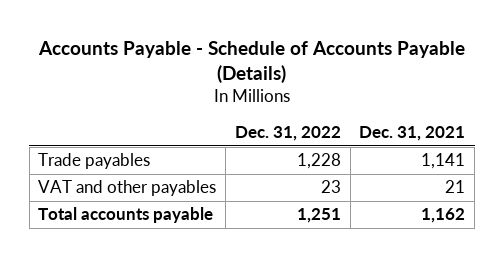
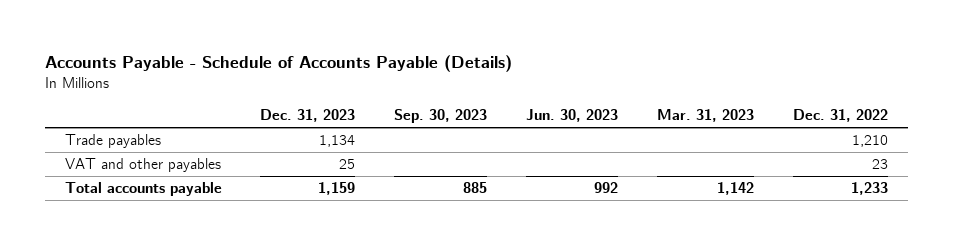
- | Dec. 31, 2022 | Dec. 31, 2021
+ | Dec. 31, 2023 | Sep. 30, 2023 | Jun. 30, 2023 | Mar. 31, 2023 | Dec. 31, 2022
- Trade payables | 1,228 | 1,141
+ Trade payables | 1,134 | | | | 1,210
- Total accounts payable | 1,251 | 1,162
+ Total accounts payable | 1,159 | 885 | 992 | 1,142 | 1,233

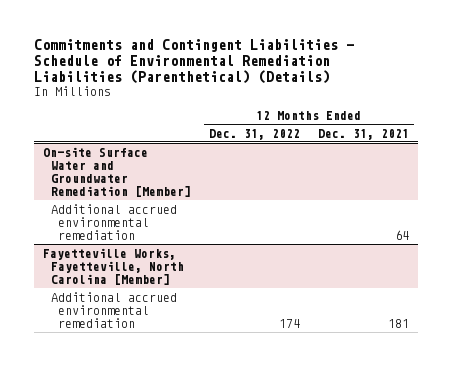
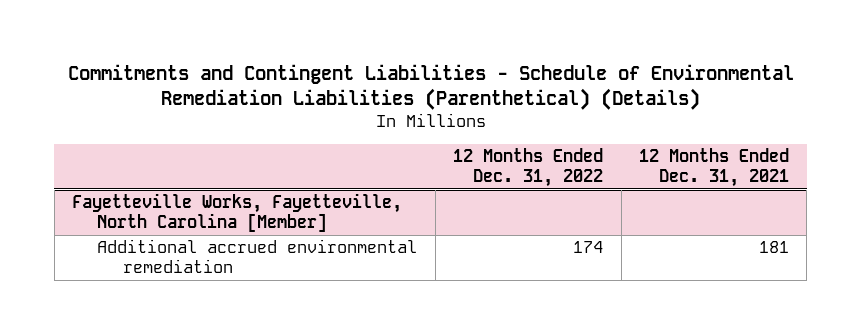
- On-site Surface Water and Groundwater Remediation [Member]
- Additional accrued environmental remediation | | 64

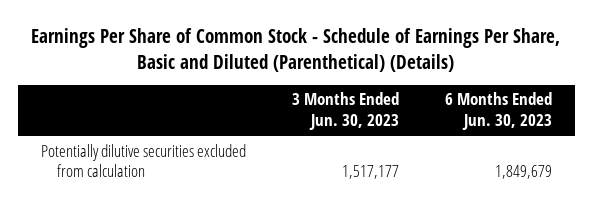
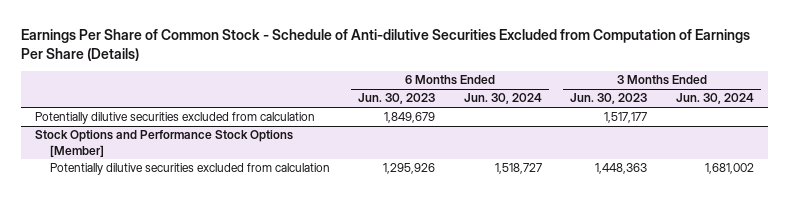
- Earnings Per Share of Common Stock - Schedule of Earnings Per Share, Basic and Diluted (Parenthetical) (Details)
+ Earnings Per Share of Common Stock - Schedule of Anti-dilutive Securities Excluded from Computation of Earnings Per Share (Details)
- | 3 Months Ended Jun. 30, 2023 | 6 Months Ended Jun. 30, 2023
+ | 6 Months Ended Jun. 30, 2023 | 6 Months Ended Jun. 30, 2024 | 3 Months Ended Jun. 30, 2023 | 3 Months Ended Jun. 30, 2024
+ Stock Options and Performance Stock Options [Member]
+ Potentially dilutive securities excluded from calculation | 1,295,926 | 1,518,727 | 1,448,363 | 1,681,002

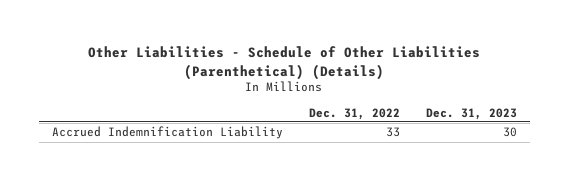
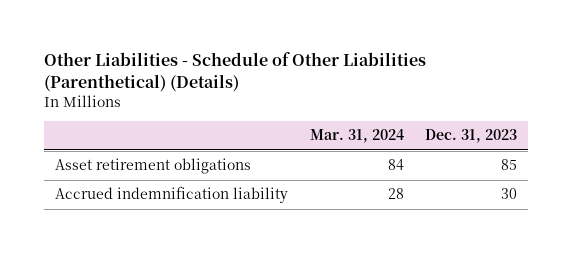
- | Dec. 31, 2022 | Dec. 31, 2023
+ | Mar. 31, 2024 | Dec. 31, 2023
- Accrued Indemnification Liability | 33 | 30
+ Asset retirement obligations | 84 | 85
+ Accrued indemnification liability | 28 | 30

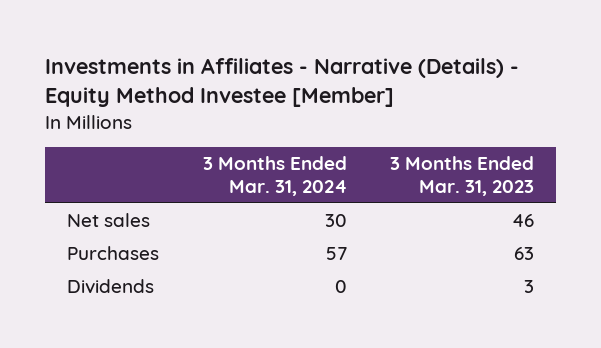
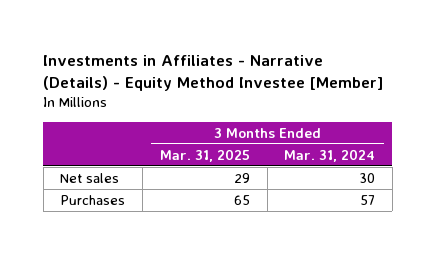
- | 3 Months Ended Mar. 31, 2024 | 3 Months Ended Mar. 31, 2023
+ | 3 Months Ended Mar. 31, 2025 | 3 Months Ended Mar. 31, 2024
- Dividends | 0 | 3

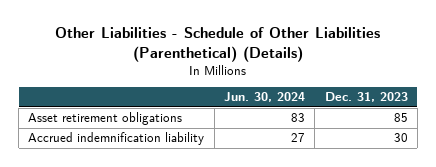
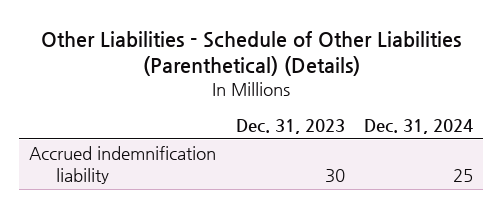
- | Jun. 30, 2024 | Dec. 31, 2023
+ | Dec. 31, 2023 | Dec. 31, 2024
- Asset retirement obligations | 83 | 85

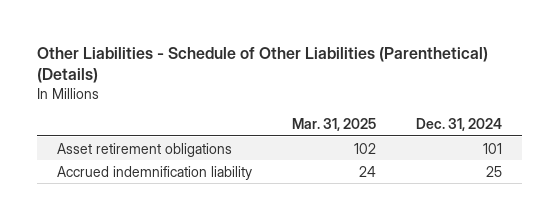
- | Dec. 31, 2023 | Dec. 31, 2024
+ | Mar. 31, 2025 | Dec. 31, 2024
+ Asset retirement obligations | 102 | 101

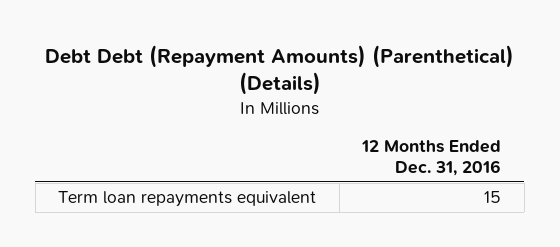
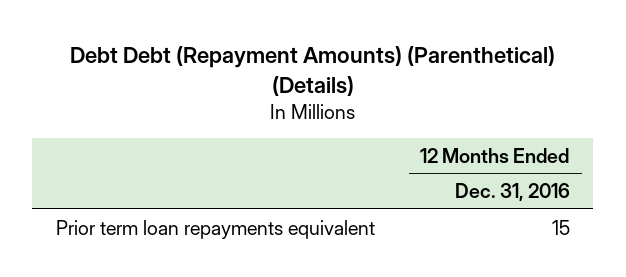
- Term loan repayments equivalent | 15
+ Prior term loan repayments equivalent | 15

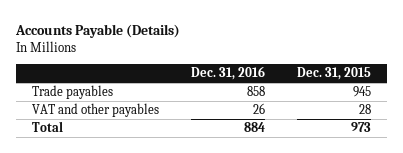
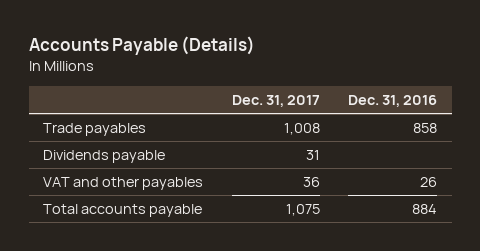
- | Dec. 31, 2016 | Dec. 31, 2015
+ | Dec. 31, 2017 | Dec. 31, 2016
+ Dividends payable | 31 |
- Total | 884 | 973
+ Total accounts payable | 1,075 | 884

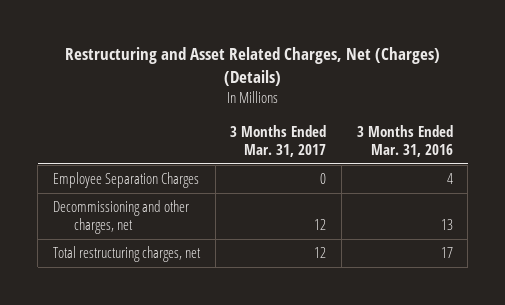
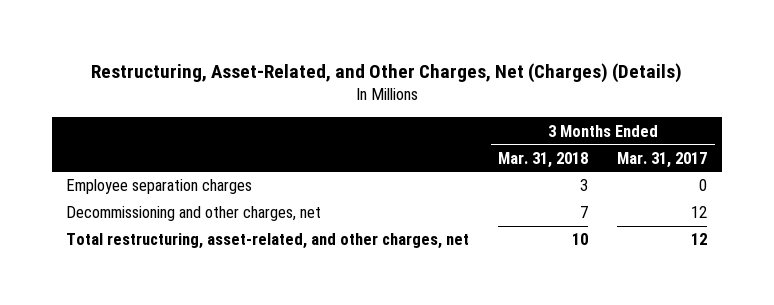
- Restructuring and Asset Related Charges, Net (Charges) (Details)
+ Restructuring, Asset-Related, and Other Charges, Net (Charges) (Details)
- | 3 Months Ended Mar. 31, 2017 | 3 Months Ended Mar. 31, 2016
+ | 3 Months Ended Mar. 31, 2018 | 3 Months Ended Mar. 31, 2017
- Employee Separation Charges | 0 | 4
+ Employee separation charges | 3 | 0
- Total restructuring charges, net | 12 | 17
+ Total restructuring, asset-related, and other charges, net | 10 | 12

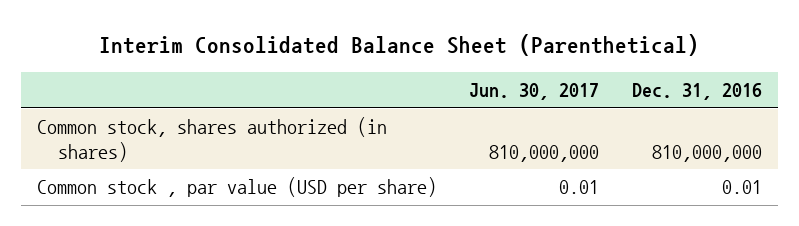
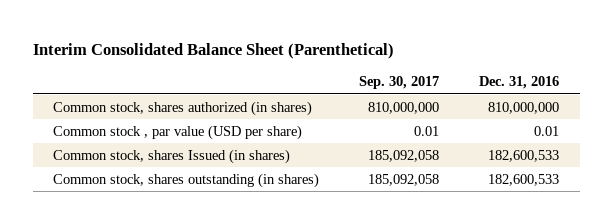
- | Jun. 30, 2017 | Dec. 31, 2016
+ | Sep. 30, 2017 | Dec. 31, 2016
+ Common stock, shares Issued (in shares) | 185,092,058 | 182,600,533
+ Common stock, shares outstanding (in shares) | 185,092,058 | 182,600,533

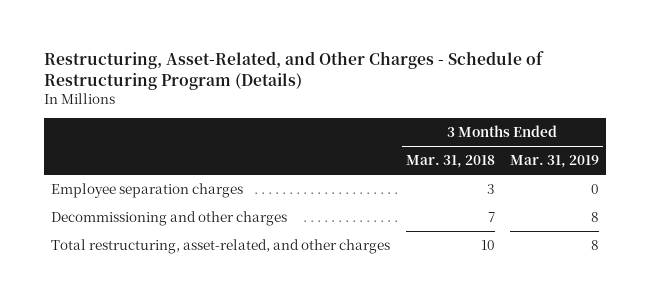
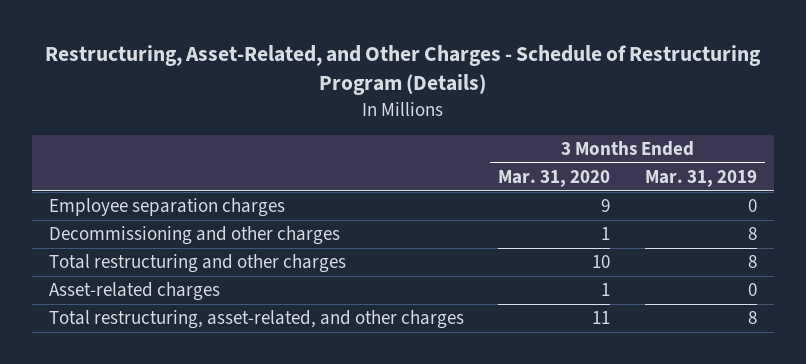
- | 3 Months Ended Mar. 31, 2018 | 3 Months Ended Mar. 31, 2019
+ | 3 Months Ended Mar. 31, 2020 | 3 Months Ended Mar. 31, 2019
+ Total restructuring and other charges | 10 | 8
+ Asset-related charges | 1 | 0

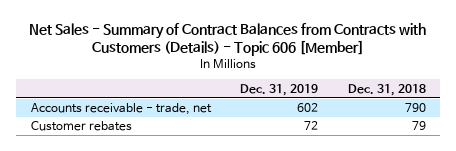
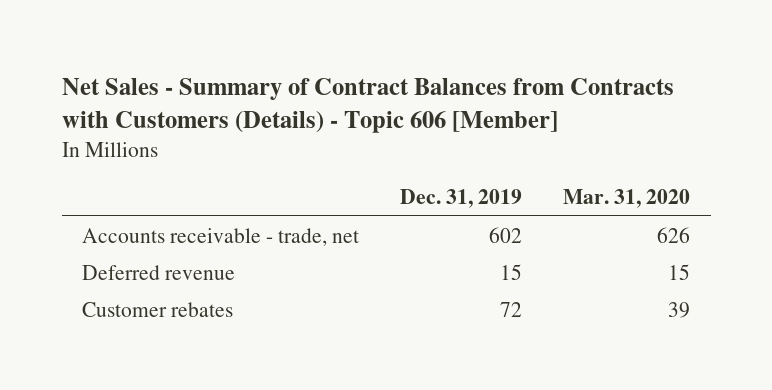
- | Dec. 31, 2019 | Dec. 31, 2018
+ | Dec. 31, 2019 | Mar. 31, 2020
+ Deferred revenue | 15 | 15

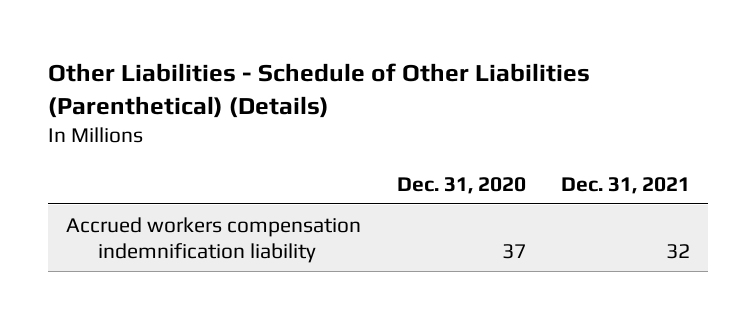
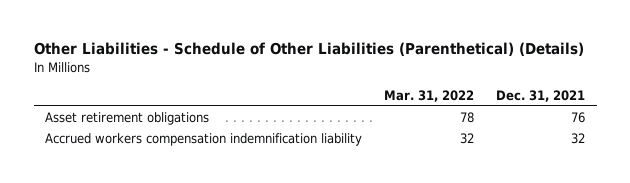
- | Dec. 31, 2020 | Dec. 31, 2021
+ | Mar. 31, 2022 | Dec. 31, 2021
+ Asset retirement obligations | 78 | 76

